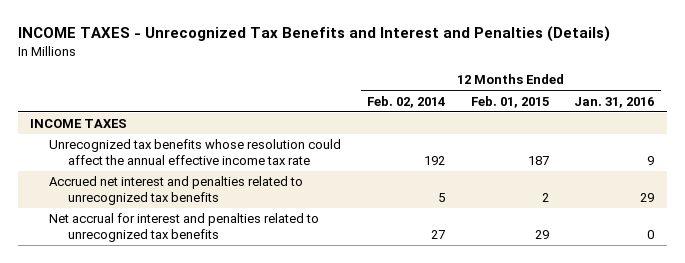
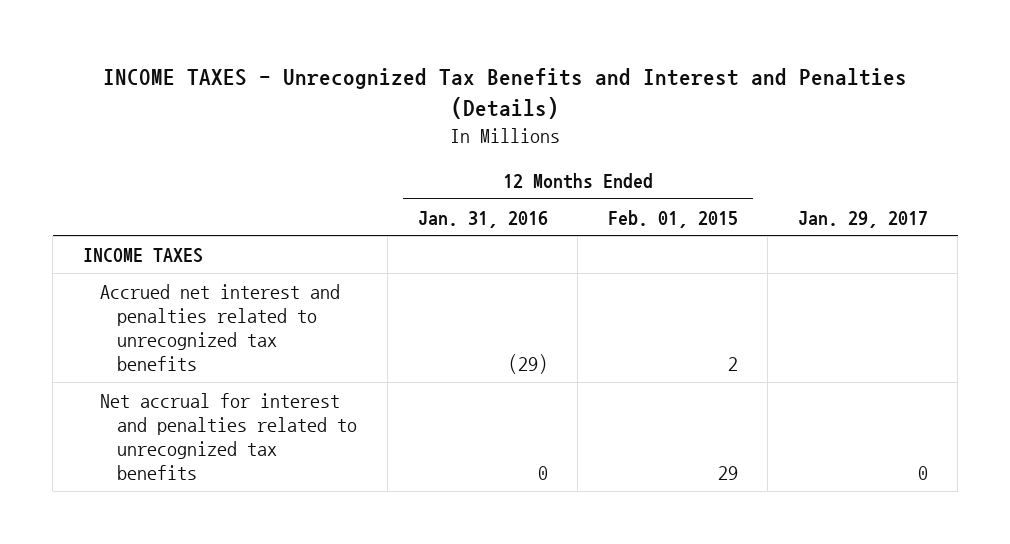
- | 12 Months Ended Feb. 02, 2014 | 12 Months Ended Feb. 01, 2015 | 12 Months Ended Jan. 31, 2016
+ | 12 Months Ended Jan. 31, 2016 | 12 Months Ended Feb. 01, 2015 | Jan. 29, 2017
- Unrecognized tax benefits whose resolution could affect the annual effective income tax rate | 192 | 187 | 9
- Accrued net interest and penalties related to unrecognized tax benefits | 5 | 2 | 29
+ Accrued net interest and penalties related to unrecognized tax benefits | (29) | 2 |

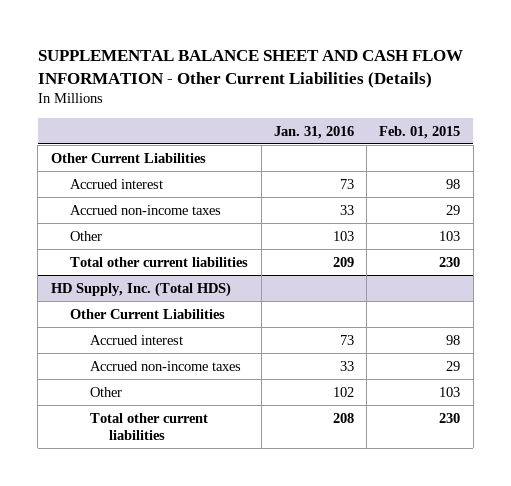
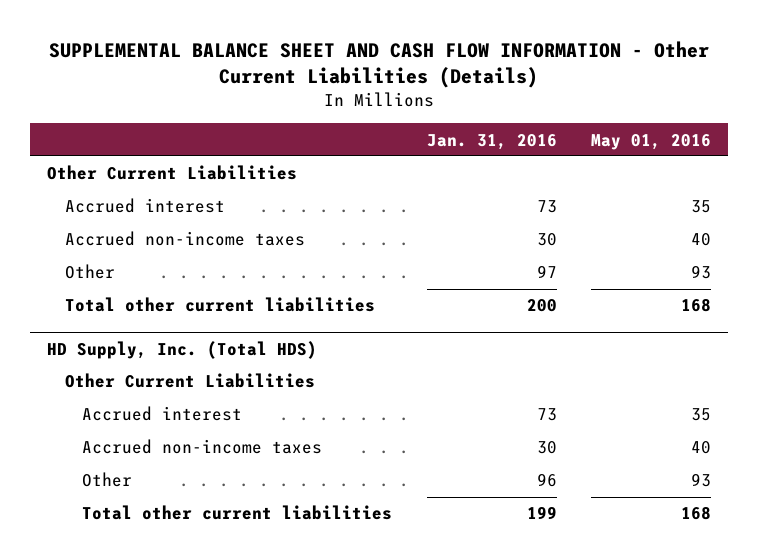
- | Jan. 31, 2016 | Feb. 01, 2015
+ | Jan. 31, 2016 | May 01, 2016
- Accrued non-income taxes | 33 | 29
- Other | 103 | 103
- Total other current liabilities | 209 | 230
+ Accrued non-income taxes | 30 | 40
+ Other | 97 | 93
+ Total other current liabilities | 200 | 168
@ HD Supply, Inc. (Total HDS)
- Accrued non-income taxes | 33 | 29
- Other | 102 | 103
- Total other current liabilities | 208 | 230
+ Accrued non-income taxes | 30 | 40
+ Other | 96 | 93
+ Total other current liabilities | 199 | 168

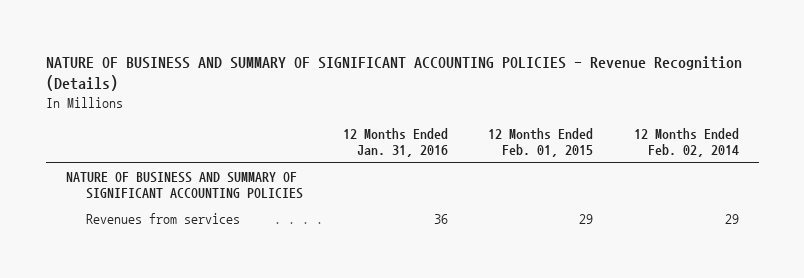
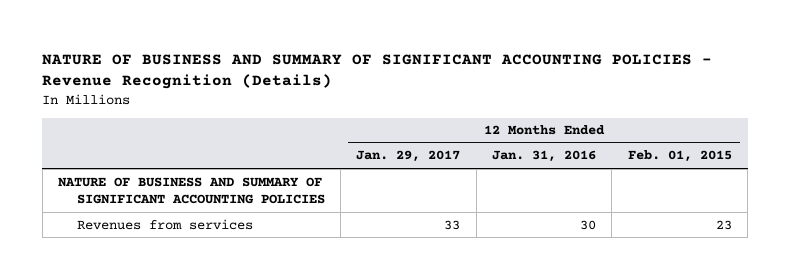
- | 12 Months Ended Jan. 31, 2016 | 12 Months Ended Feb. 01, 2015 | 12 Months Ended Feb. 02, 2014
+ | 12 Months Ended Jan. 29, 2017 | 12 Months Ended Jan. 31, 2016 | 12 Months Ended Feb. 01, 2015
- Revenues from services | 36 | 29 | 29
+ Revenues from services | 33 | 30 | 23

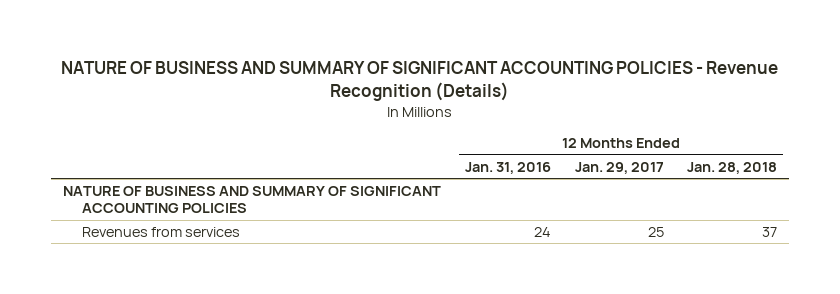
- | 12 Months Ended Jan. 29, 2017 | 12 Months Ended Jan. 31, 2016 | 12 Months Ended Feb. 01, 2015
+ | 12 Months Ended Jan. 31, 2016 | 12 Months Ended Jan. 29, 2017 | 12 Months Ended Jan. 28, 2018
- Revenues from services | 33 | 30 | 23
+ Revenues from services | 24 | 25 | 37

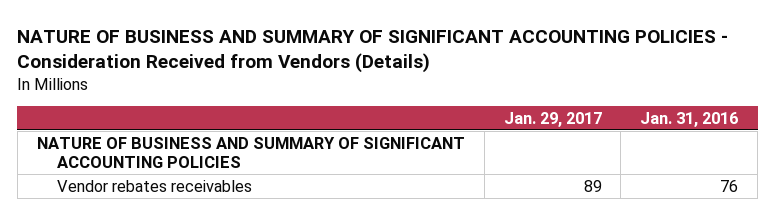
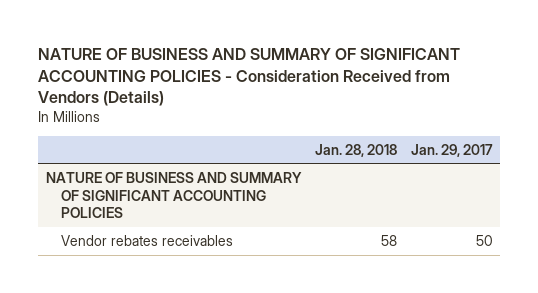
- | Jan. 29, 2017 | Jan. 31, 2016
+ | Jan. 28, 2018 | Jan. 29, 2017
- Vendor rebates receivables | 89 | 76
+ Vendor rebates receivables | 58 | 50

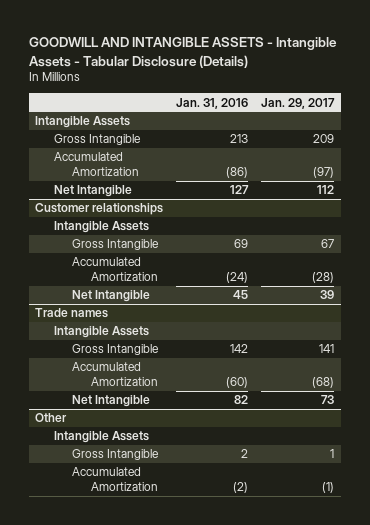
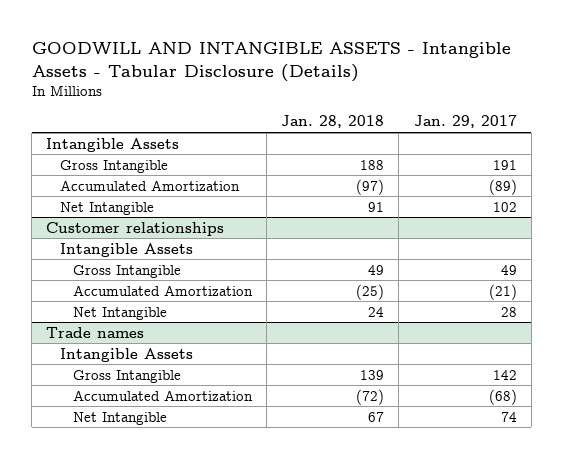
- | Jan. 31, 2016 | Jan. 29, 2017
+ | Jan. 28, 2018 | Jan. 29, 2017
- Gross Intangible | 213 | 209
- Accumulated Amortization | (86) | (97)
- Net Intangible | 127 | 112
+ Gross Intangible | 188 | 191
+ Accumulated Amortization | (97) | (89)
+ Net Intangible | 91 | 102
@ Customer relationships
- Gross Intangible | 69 | 67
- Accumulated Amortization | (24) | (28)
- Net Intangible | 45 | 39
+ Gross Intangible | 49 | 49
+ Accumulated Amortization | (25) | (21)
+ Net Intangible | 24 | 28
@ Trade names
- Gross Intangible | 142 | 141
+ Gross Intangible | 139 | 142
- Net Intangible | 82 | 73
- Other
- Intangible Assets
- Gross Intangible | 2 | 1
- Accumulated Amortization | (2) | (1)
@ Trade names
+ Net Intangible | 67 | 74

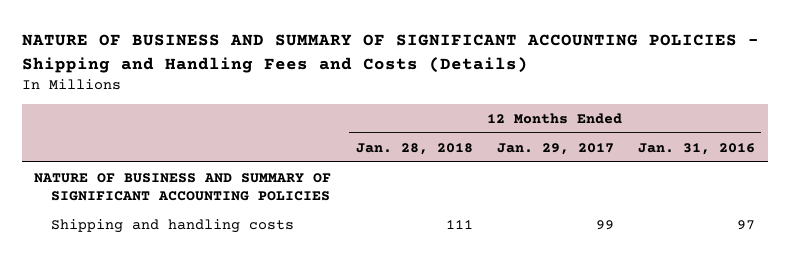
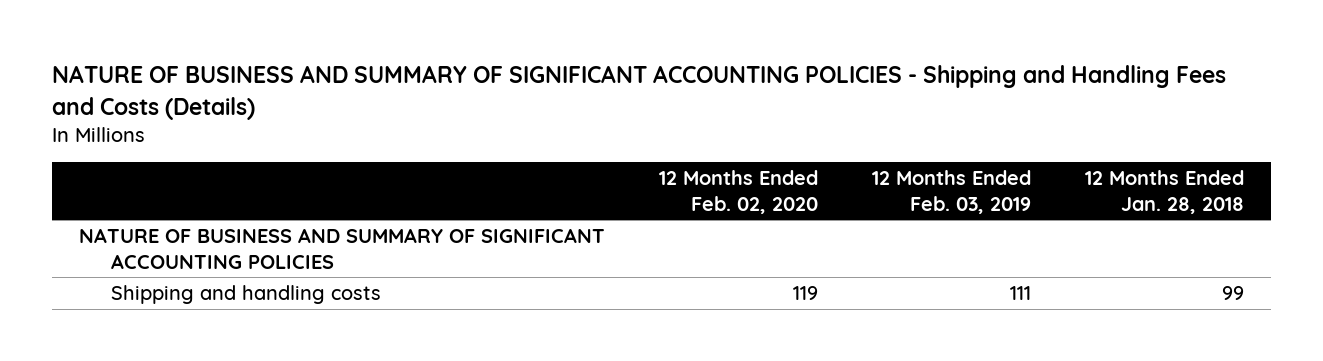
- | 12 Months Ended Jan. 28, 2018 | 12 Months Ended Jan. 29, 2017 | 12 Months Ended Jan. 31, 2016
+ | 12 Months Ended Feb. 02, 2020 | 12 Months Ended Feb. 03, 2019 | 12 Months Ended Jan. 28, 2018
- Shipping and handling costs | 111 | 99 | 97
+ Shipping and handling costs | 119 | 111 | 99

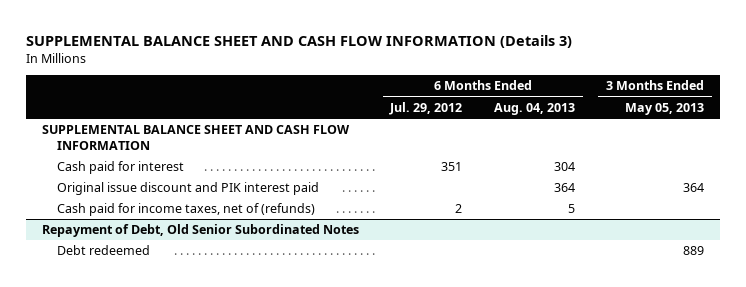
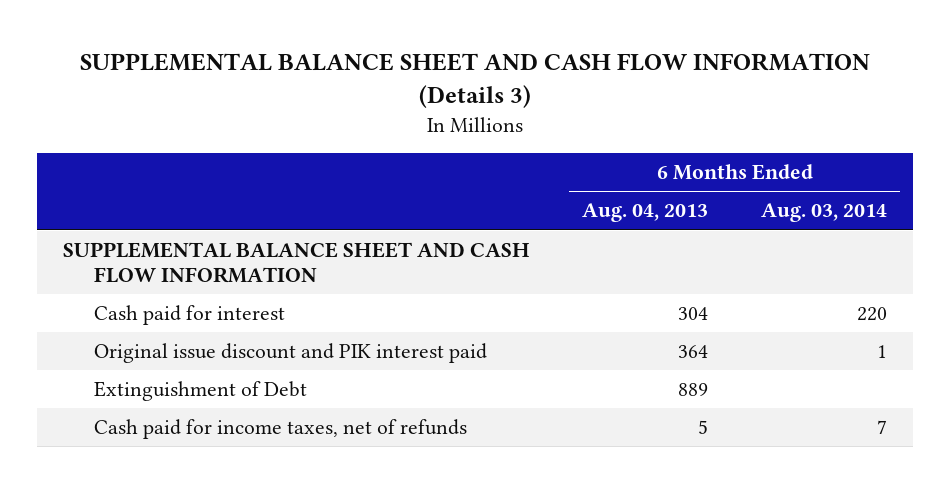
- | 6 Months Ended Jul. 29, 2012 | 6 Months Ended Aug. 04, 2013 | 3 Months Ended May 05, 2013
+ | 6 Months Ended Aug. 04, 2013 | 6 Months Ended Aug. 03, 2014
- Cash paid for income taxes, net of (refunds) | 2 | 5 |
- Repayment of Debt, Old Senior Subordinated Notes
- Debt redeemed | | | 889
+ Extinguishment of Debt | 889 |
+ Cash paid for income taxes, net of refunds | 5 | 7

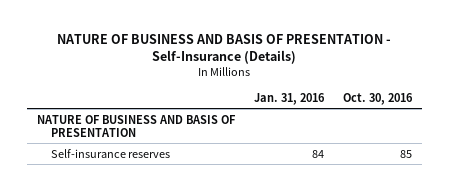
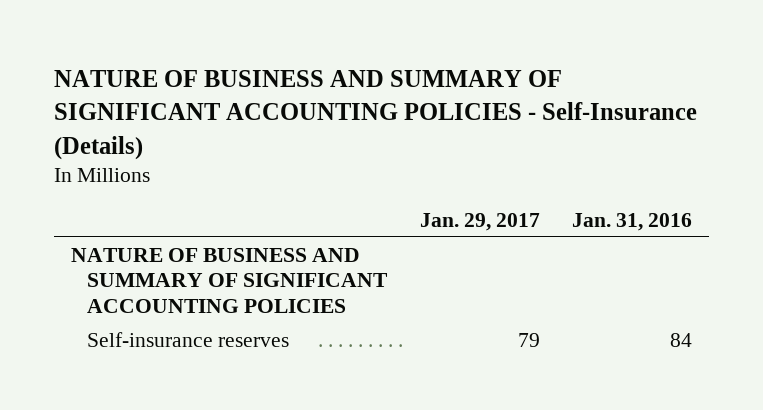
- NATURE OF BUSINESS AND BASIS OF PRESENTATION - Self-Insurance (Details)
+ NATURE OF BUSINESS AND SUMMARY OF SIGNIFICANT ACCOUNTING POLICIES - Self-Insurance (Details)
- | Jan. 31, 2016 | Oct. 30, 2016
+ | Jan. 29, 2017 | Jan. 31, 2016
- NATURE OF BUSINESS AND BASIS OF PRESENTATION
+ NATURE OF BUSINESS AND SUMMARY OF SIGNIFICANT ACCOUNTING POLICIES

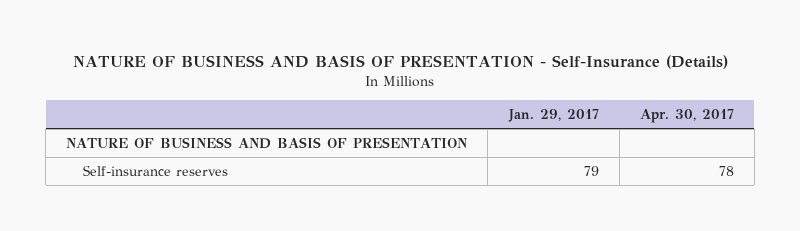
- NATURE OF BUSINESS AND SUMMARY OF SIGNIFICANT ACCOUNTING POLICIES - Self-Insurance (Details)
+ NATURE OF BUSINESS AND BASIS OF PRESENTATION - Self-Insurance (Details)
- | Jan. 29, 2017 | Jan. 31, 2016
+ | Jan. 29, 2017 | Apr. 30, 2017
- NATURE OF BUSINESS AND SUMMARY OF SIGNIFICANT ACCOUNTING POLICIES
+ NATURE OF BUSINESS AND BASIS OF PRESENTATION

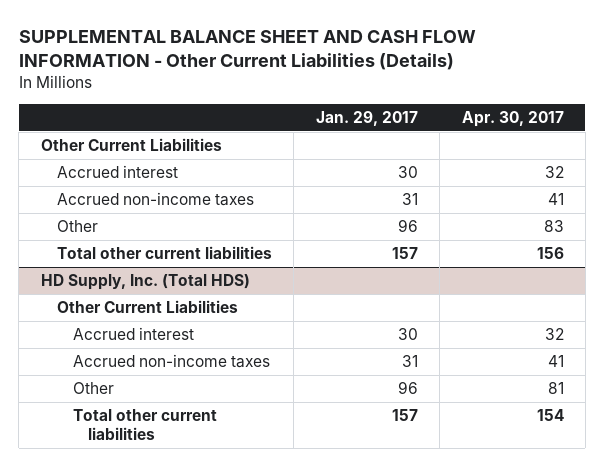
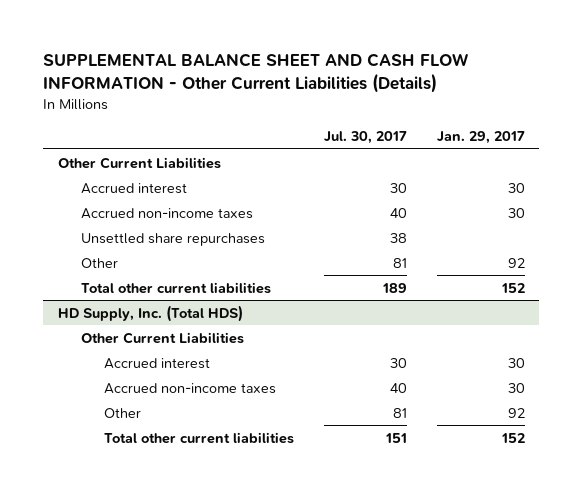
- | Jan. 29, 2017 | Apr. 30, 2017
+ | Jul. 30, 2017 | Jan. 29, 2017
- Accrued non-income taxes | 31 | 41
- Other | 96 | 83
- Total other current liabilities | 157 | 156
+ Accrued non-income taxes | 40 | 30
+ Unsettled share repurchases | 38 |
+ Other | 81 | 92
+ Total other current liabilities | 189 | 152
@ HD Supply, Inc. (Total HDS)
- Accrued non-income taxes | 31 | 41
- Other | 96 | 81
- Total other current liabilities | 157 | 154
+ Accrued non-income taxes | 40 | 30
+ Other | 81 | 92
+ Total other current liabilities | 151 | 152

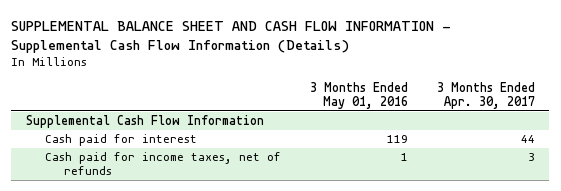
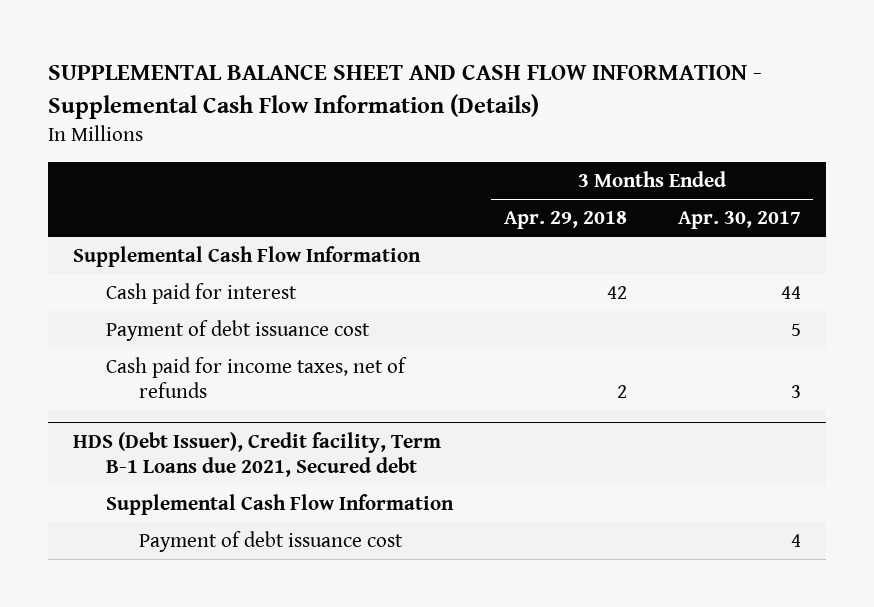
- | 3 Months Ended May 01, 2016 | 3 Months Ended Apr. 30, 2017
+ | 3 Months Ended Apr. 29, 2018 | 3 Months Ended Apr. 30, 2017
+ Payment of debt issuance cost | | 5
+ HDS (Debt Issuer), Credit facility, Term B-1 Loans due 2021, Secured debt
+ Supplemental Cash Flow Information
+ Payment of debt issuance cost | | 4

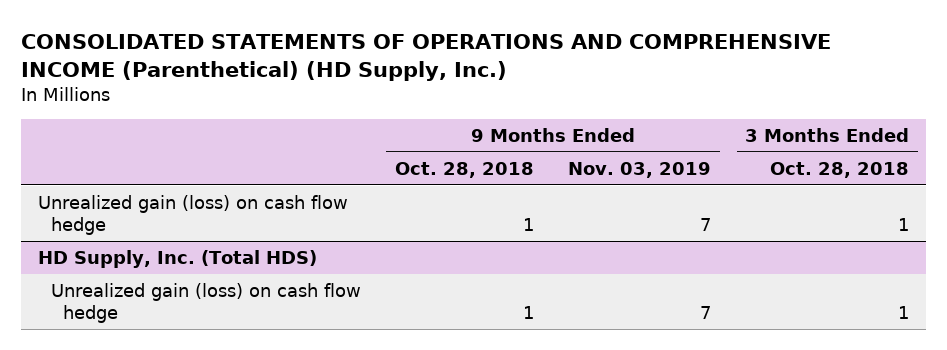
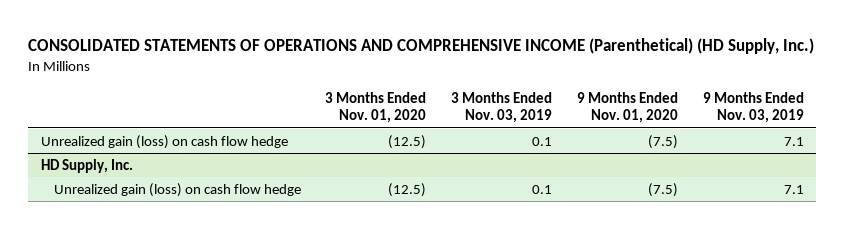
- | 9 Months Ended Oct. 28, 2018 | 9 Months Ended Nov. 03, 2019 | 3 Months Ended Oct. 28, 2018
+ | 3 Months Ended Nov. 01, 2020 | 3 Months Ended Nov. 03, 2019 | 9 Months Ended Nov. 01, 2020 | 9 Months Ended Nov. 03, 2019
- Unrealized gain (loss) on cash flow hedge | 1 | 7 | 1
- HD Supply, Inc. (Total HDS)
- Unrealized gain (loss) on cash flow hedge | 1 | 7 | 1
+ Unrealized gain (loss) on cash flow hedge | (12.5) | 0.1 | (7.5) | 7.1
+ HD Supply, Inc.
+ Unrealized gain (loss) on cash flow hedge | (12.5) | 0.1 | (7.5) | 7.1

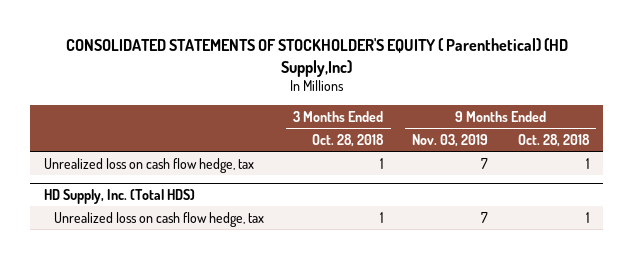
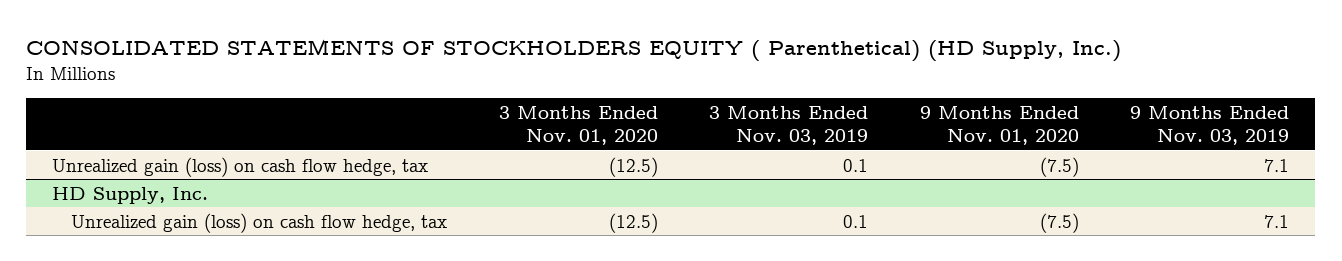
- CONSOLIDATED STATEMENTS OF STOCKHOLDER'S EQUITY ( Parenthetical) (HD Supply,Inc)
+ CONSOLIDATED STATEMENTS OF STOCKHOLDERS EQUITY ( Parenthetical) (HD Supply, Inc.)
- | 3 Months Ended Oct. 28, 2018 | 9 Months Ended Nov. 03, 2019 | 9 Months Ended Oct. 28, 2018
+ | 3 Months Ended Nov. 01, 2020 | 3 Months Ended Nov. 03, 2019 | 9 Months Ended Nov. 01, 2020 | 9 Months Ended Nov. 03, 2019
- Unrealized loss on cash flow hedge, tax | 1 | 7 | 1
- HD Supply, Inc. (Total HDS)
- Unrealized loss on cash flow hedge, tax | 1 | 7 | 1
+ Unrealized gain (loss) on cash flow hedge, tax | (12.5) | 0.1 | (7.5) | 7.1
+ HD Supply, Inc.
+ Unrealized gain (loss) on cash flow hedge, tax | (12.5) | 0.1 | (7.5) | 7.1

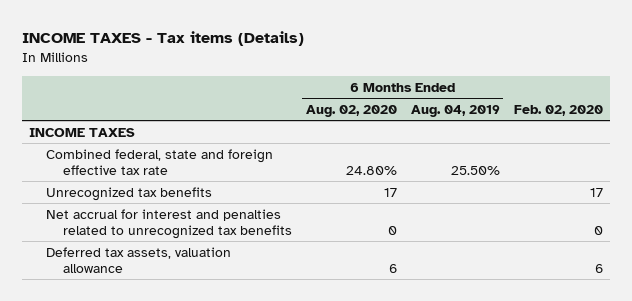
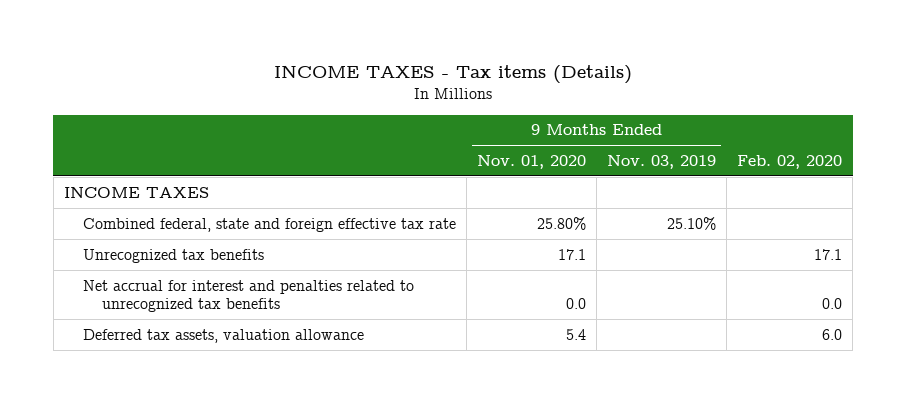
- | 6 Months Ended Aug. 02, 2020 | 6 Months Ended Aug. 04, 2019 | Feb. 02, 2020
+ | 9 Months Ended Nov. 01, 2020 | 9 Months Ended Nov. 03, 2019 | Feb. 02, 2020
- Unrecognized tax benefits | 17 | | 17
- Net accrual for interest and penalties related to unrecognized tax benefits | 0 | | 0
- Deferred tax assets, valuation allowance | 6 | | 6
+ Unrecognized tax benefits | 17.1 | | 17.1
+ Net accrual for interest and penalties related to unrecognized tax benefits | 0.0 | | 0.0
+ Deferred tax assets, valuation allowance | 5.4 | | 6.0

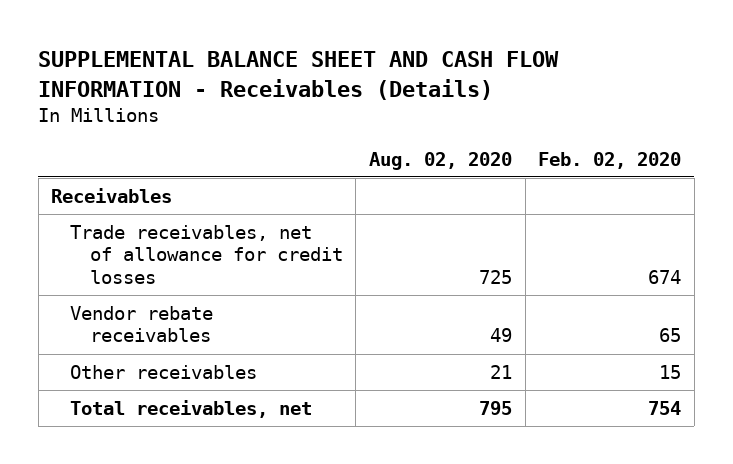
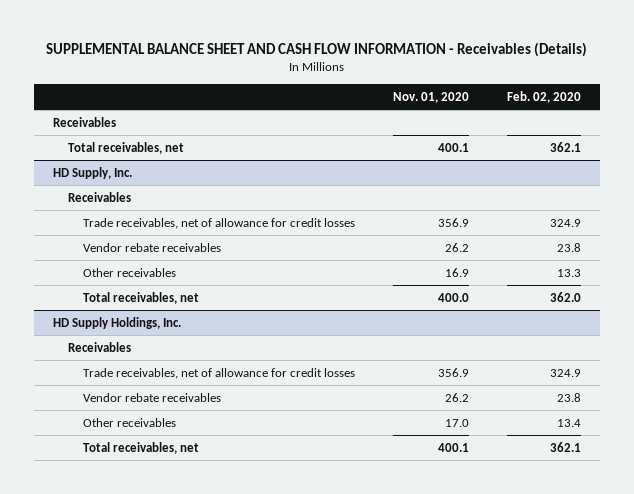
- | Aug. 02, 2020 | Feb. 02, 2020
+ | Nov. 01, 2020 | Feb. 02, 2020
- Trade receivables, net of allowance for credit losses | 725 | 674
- Vendor rebate receivables | 49 | 65
- Other receivables | 21 | 15
- Total receivables, net | 795 | 754
+ Total receivables, net | 400.1 | 362.1
+ HD Supply, Inc.
+ Receivables
+ Trade receivables, net of allowance for credit losses | 356.9 | 324.9
+ Vendor rebate receivables | 26.2 | 23.8
+ Other receivables | 16.9 | 13.3
+ Total receivables, net | 400.0 | 362.0
+ HD Supply Holdings, Inc.
+ Receivables
+ Trade receivables, net of allowance for credit losses | 356.9 | 324.9
+ Vendor rebate receivables | 26.2 | 23.8
+ Other receivables | 17.0 | 13.4
+ Total receivables, net | 400.1 | 362.1

